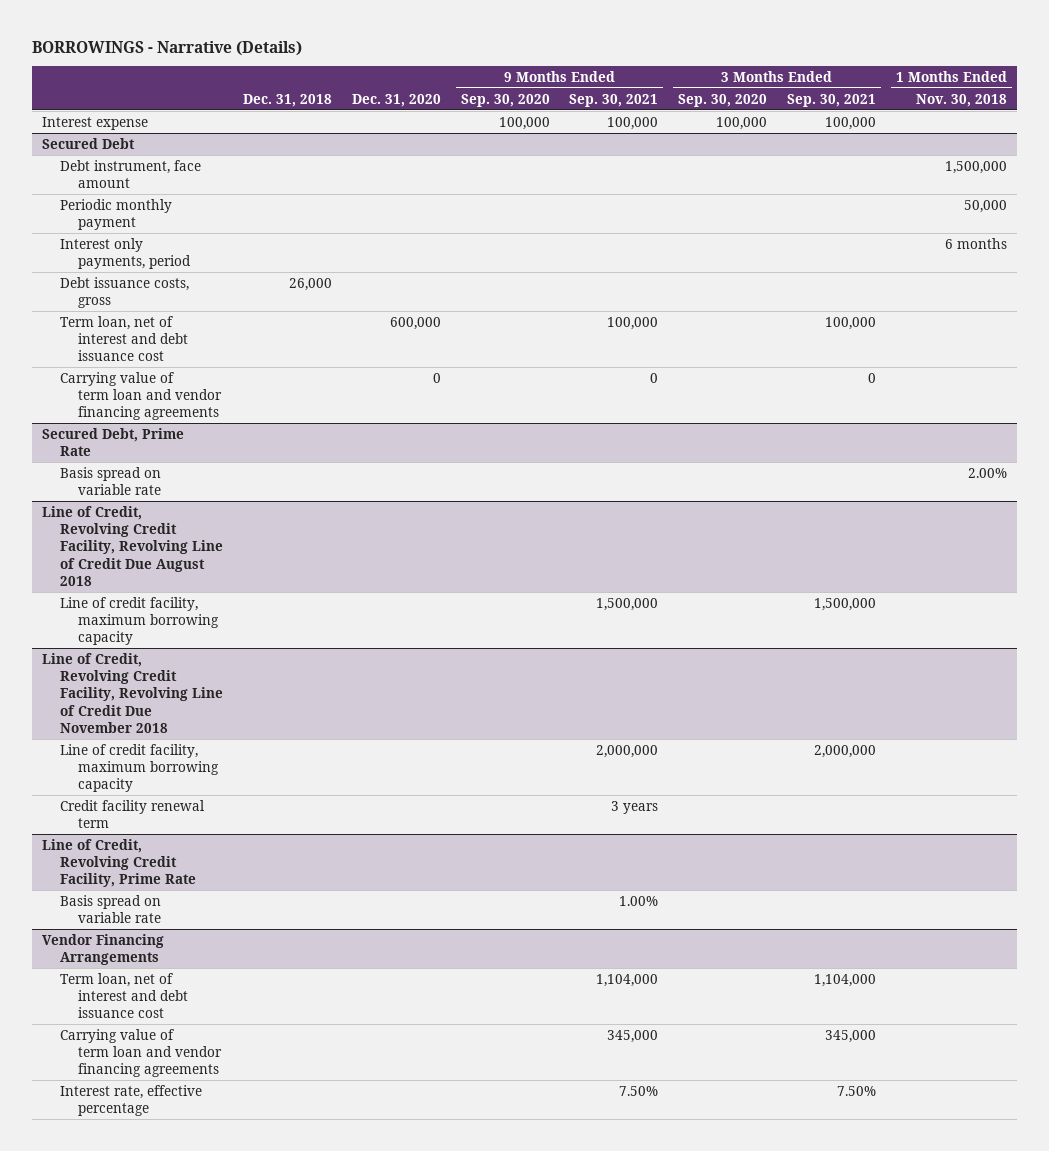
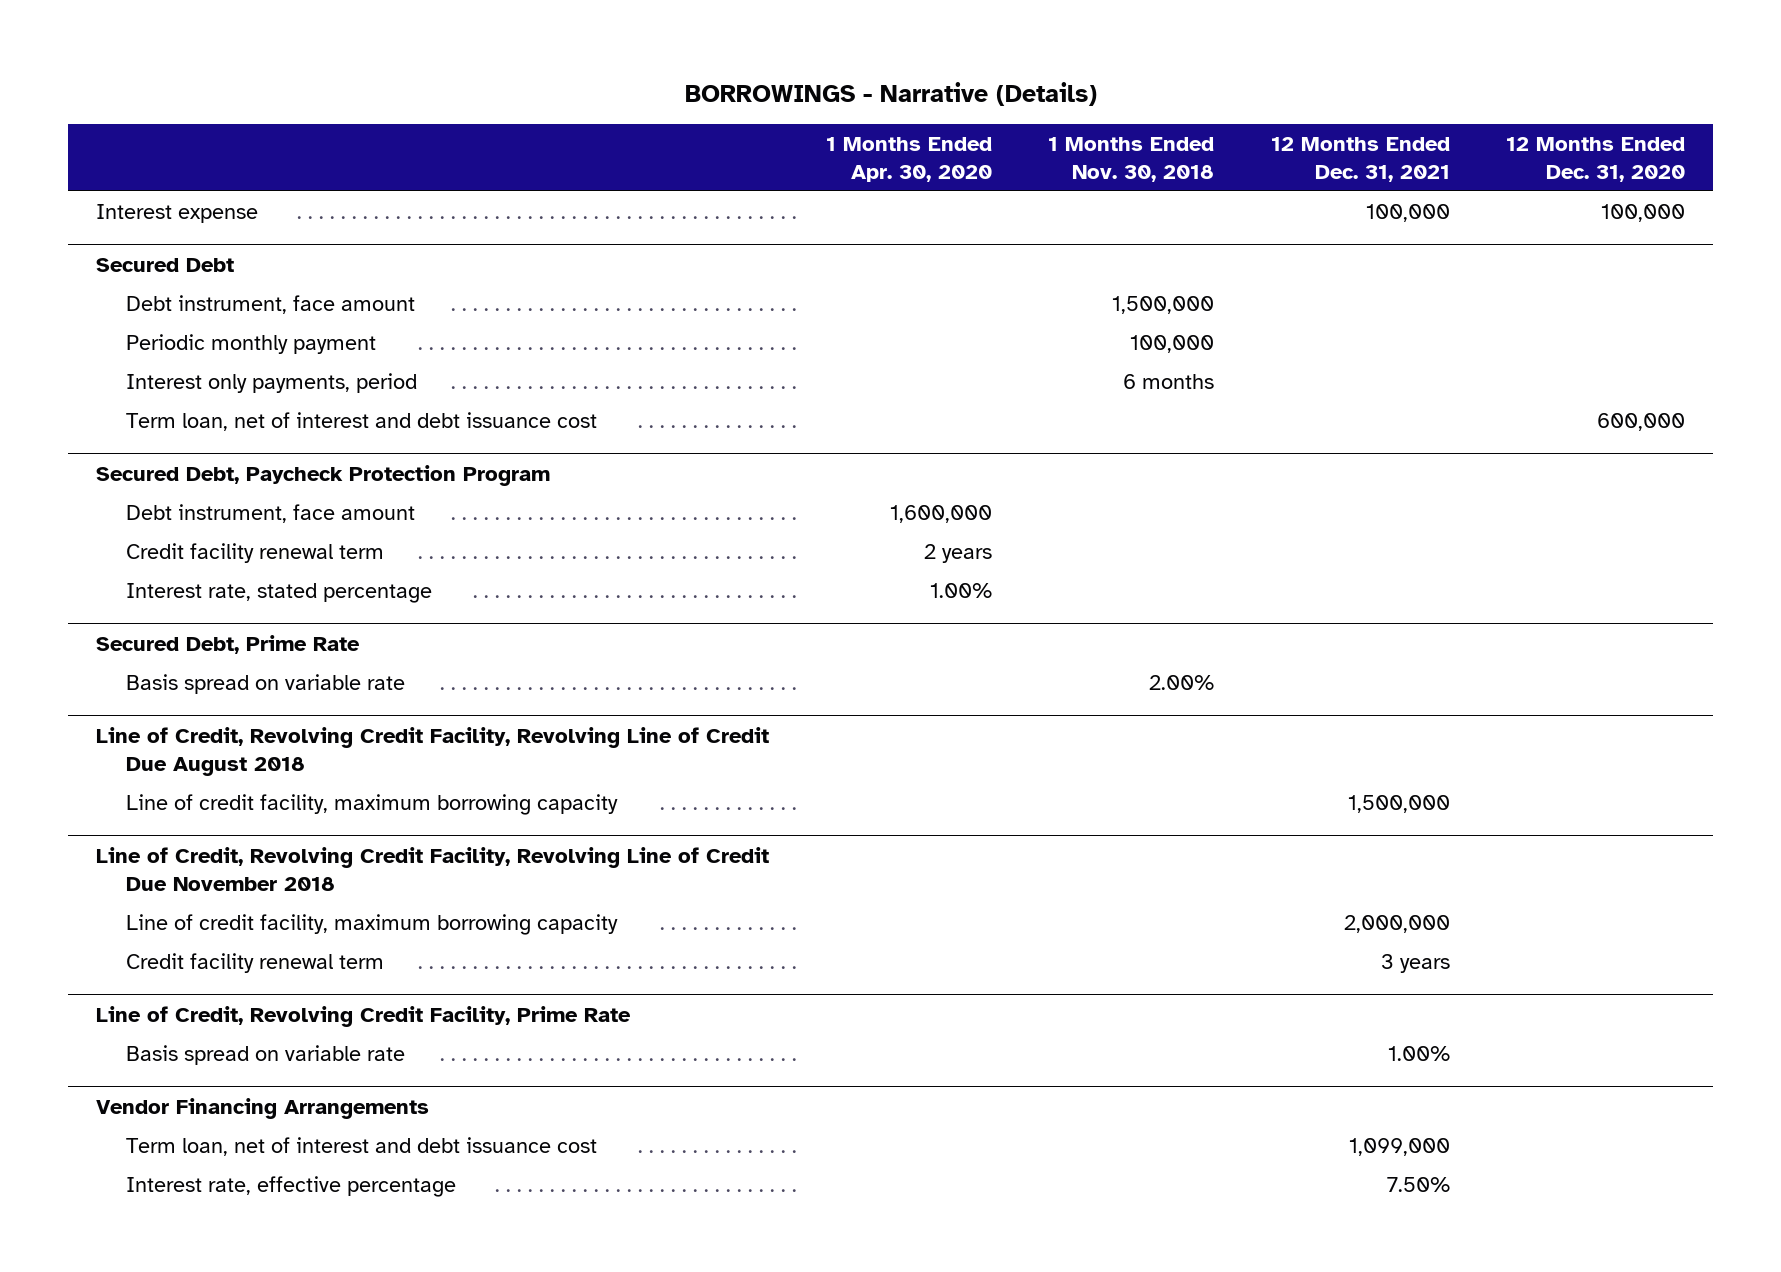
- | Dec. 31, 2018 | Dec. 31, 2020 | 9 Months Ended Sep. 30, 2020 | 9 Months Ended Sep. 30, 2021 | 3 Months Ended Sep. 30, 2020 | 3 Months Ended Sep. 30, 2021 | 1 Months Ended Nov. 30, 2018
+ | 1 Months Ended Apr. 30, 2020 | 1 Months Ended Nov. 30, 2018 | 12 Months Ended Dec. 31, 2021 | 12 Months Ended Dec. 31, 2020
@ Secured Debt
- Periodic monthly payment | | | | | | | 50,000
+ Periodic monthly payment | | 100,000 | |
- Debt issuance costs, gross | 26,000 | | | | | |
- Carrying value of term loan and vendor financing agreements | | 0 | | 0 | | 0 |
+ Secured Debt, Paycheck Protection Program
+ Debt instrument, face amount | 1,600,000 | | |
+ Credit facility renewal term | 2 years | | |
+ Interest rate, stated percentage | 1.00% | | |
@ Vendor Financing Arrangements
- Carrying value of term loan and vendor financing agreements | | | | 345,000 | | 345,000 |

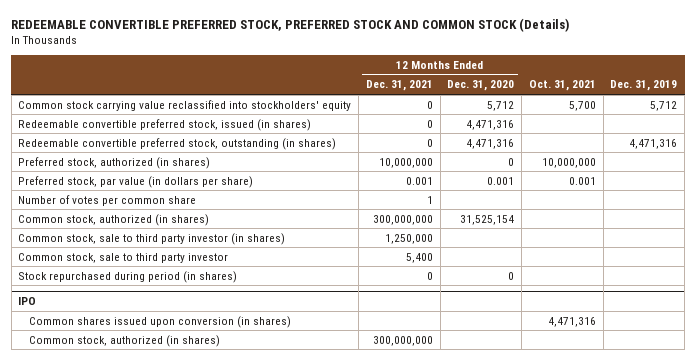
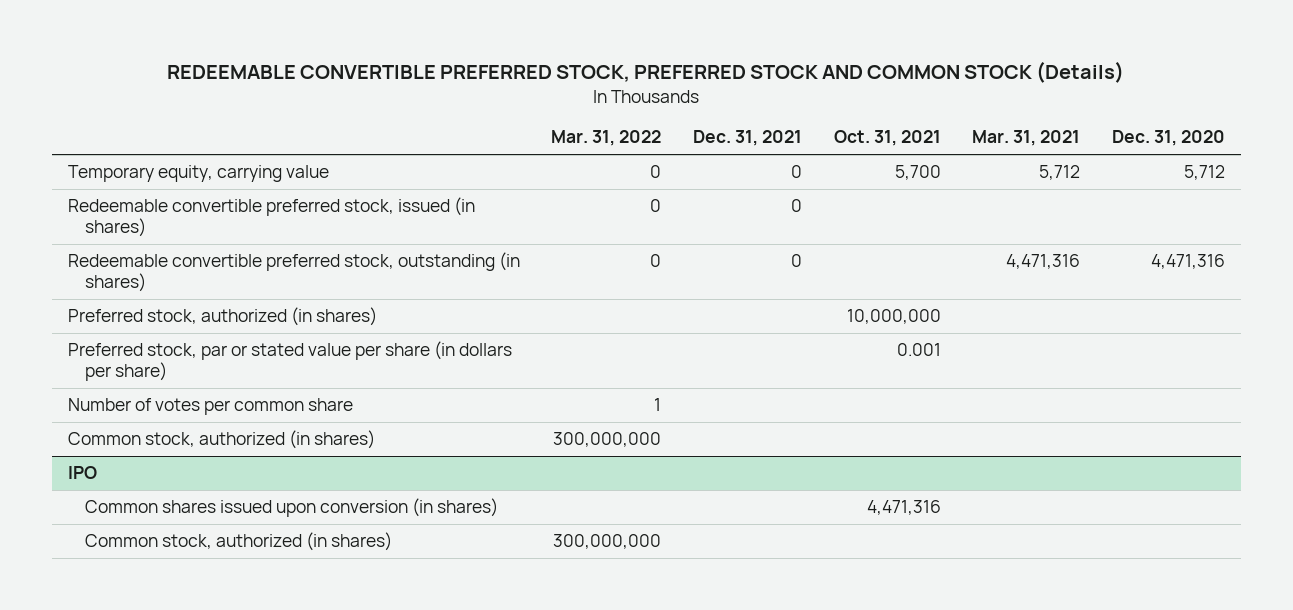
- | 12 Months Ended Dec. 31, 2021 | 12 Months Ended Dec. 31, 2020 | Oct. 31, 2021 | Dec. 31, 2019
+ | Mar. 31, 2022 | Dec. 31, 2021 | Oct. 31, 2021 | Mar. 31, 2021 | Dec. 31, 2020
- Common stock carrying value reclassified into stockholders' equity | 0 | 5,712 | 5,700 | 5,712
+ Temporary equity, carrying value | 0 | 0 | 5,700 | 5,712 | 5,712
- Preferred stock, par value (in dollars per share) | 0.001 | 0.001 | 0.001 |
+ Preferred stock, par or stated value per share (in dollars per share) | | | 0.001 | |
- Common stock, sale to third party investor (in shares) | 1,250,000 | | |
- Common stock, sale to third party investor | 5,400 | | |
- Stock repurchased during period (in shares) | 0 | 0 | |

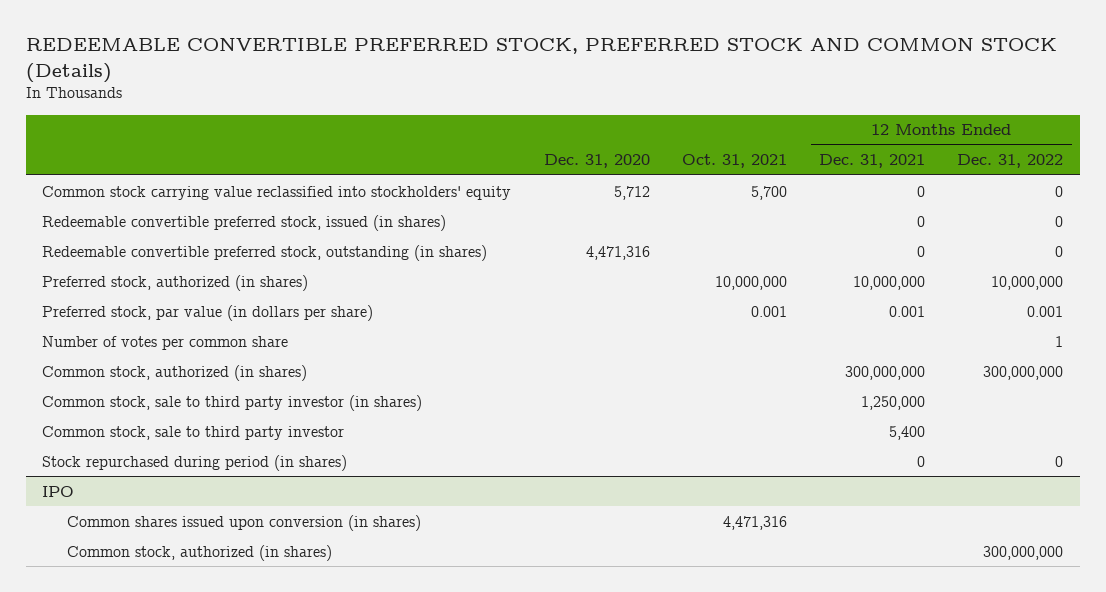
- | Mar. 31, 2022 | Dec. 31, 2021 | Oct. 31, 2021 | Mar. 31, 2021 | Dec. 31, 2020
+ | Dec. 31, 2020 | Oct. 31, 2021 | 12 Months Ended Dec. 31, 2021 | 12 Months Ended Dec. 31, 2022
- Temporary equity, carrying value | 0 | 0 | 5,700 | 5,712 | 5,712
+ Common stock carrying value reclassified into stockholders' equity | 5,712 | 5,700 | 0 | 0
- Preferred stock, par or stated value per share (in dollars per share) | | | 0.001 | |
+ Preferred stock, par value (in dollars per share) | | 0.001 | 0.001 | 0.001
+ Common stock, sale to third party investor (in shares) | | | 1,250,000 |
+ Common stock, sale to third party investor | | | 5,400 |
+ Stock repurchased during period (in shares) | | | 0 | 0

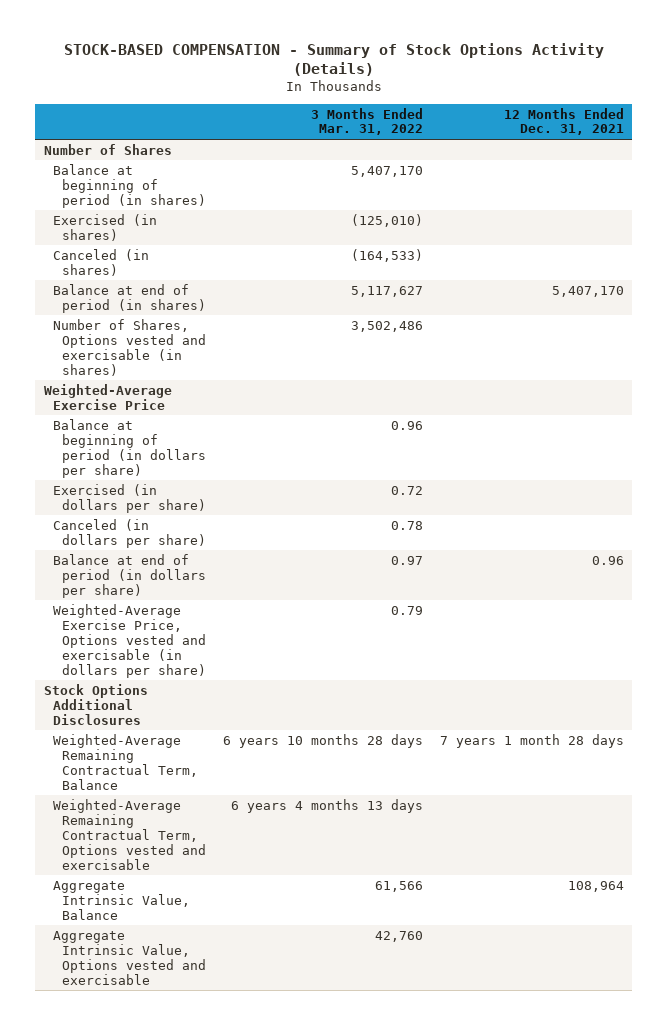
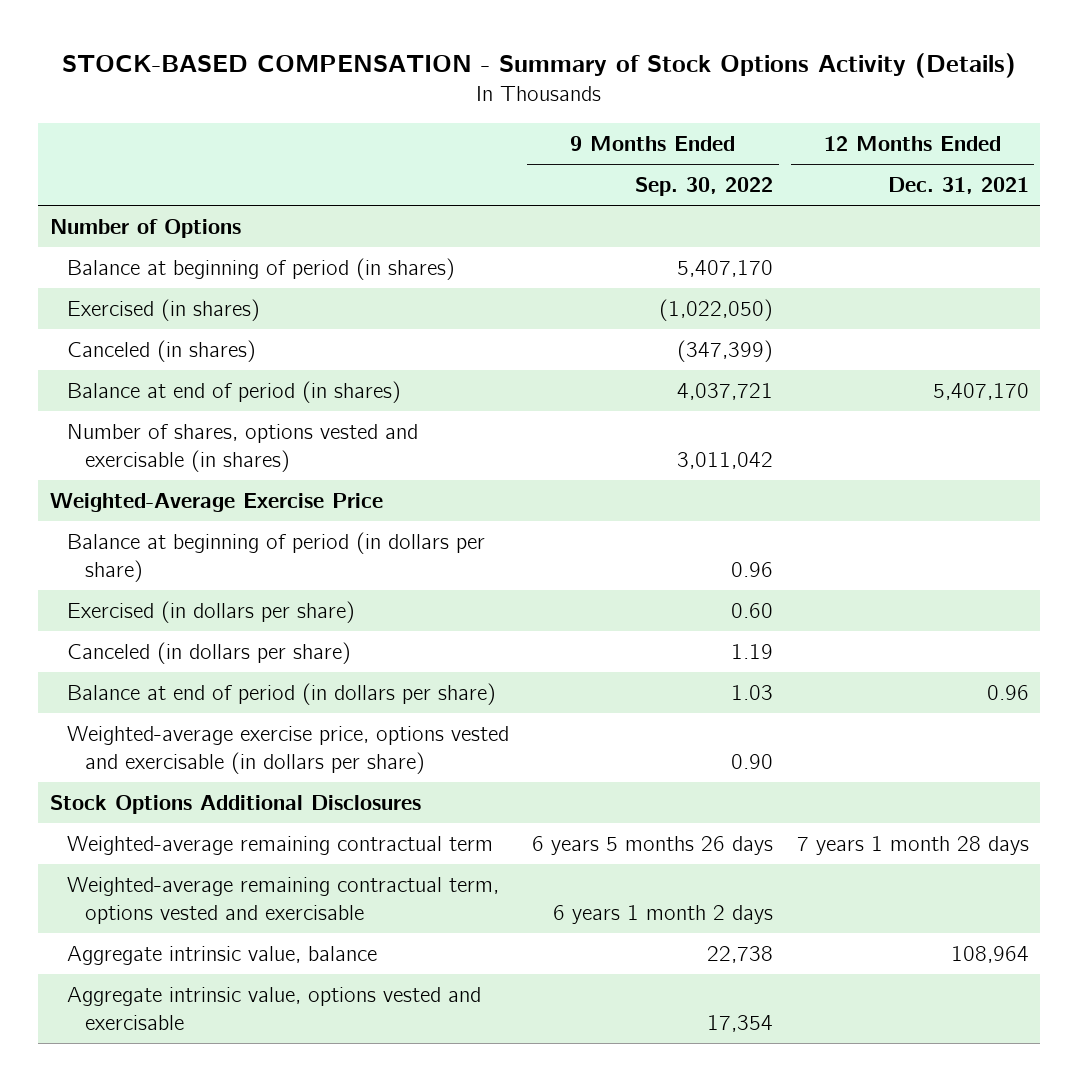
- | 3 Months Ended Mar. 31, 2022 | 12 Months Ended Dec. 31, 2021
+ | 9 Months Ended Sep. 30, 2022 | 12 Months Ended Dec. 31, 2021
- Number of Shares
+ Number of Options
- Number of Shares, Options vested and exercisable (in shares) | 3,502,486 |
+ Number of shares, options vested and exercisable (in shares) | 3,011,042 |
- Weighted-Average Exercise Price, Options vested and exercisable (in dollars per share) | 0.79 |
+ Weighted-average exercise price, options vested and exercisable (in dollars per share) | 0.90 |
- Weighted-Average Remaining Contractual Term, Balance | 6 years 10 months 28 days | 7 years 1 month 28 days
- Weighted-Average Remaining Contractual Term, Options vested and exercisable | 6 years 4 months 13 days |
- Aggregate Intrinsic Value, Balance | 61,566 | 108,964
- Aggregate Intrinsic Value, Options vested and exercisable | 42,760 |
+ Weighted-average remaining contractual term | 6 years 5 months 26 days | 7 years 1 month 28 days
+ Weighted-average remaining contractual term, options vested and exercisable | 6 years 1 month 2 days |
+ Aggregate intrinsic value, balance | 22,738 | 108,964
+ Aggregate intrinsic value, options vested and exercisable | 17,354 |

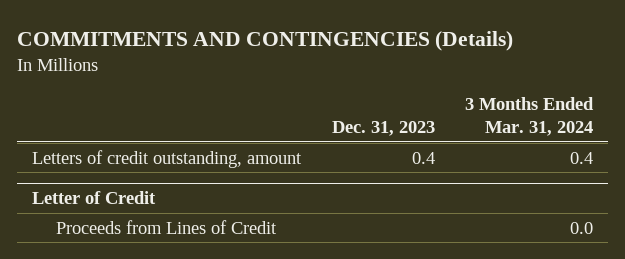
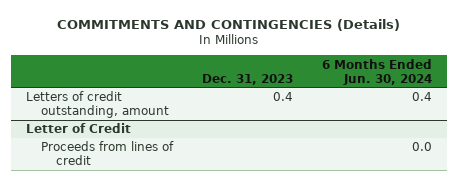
- | Dec. 31, 2023 | 3 Months Ended Mar. 31, 2024
+ | Dec. 31, 2023 | 6 Months Ended Jun. 30, 2024
@ Letter of Credit
- Proceeds from Lines of Credit | | 0.0
+ Proceeds from lines of credit | | 0.0

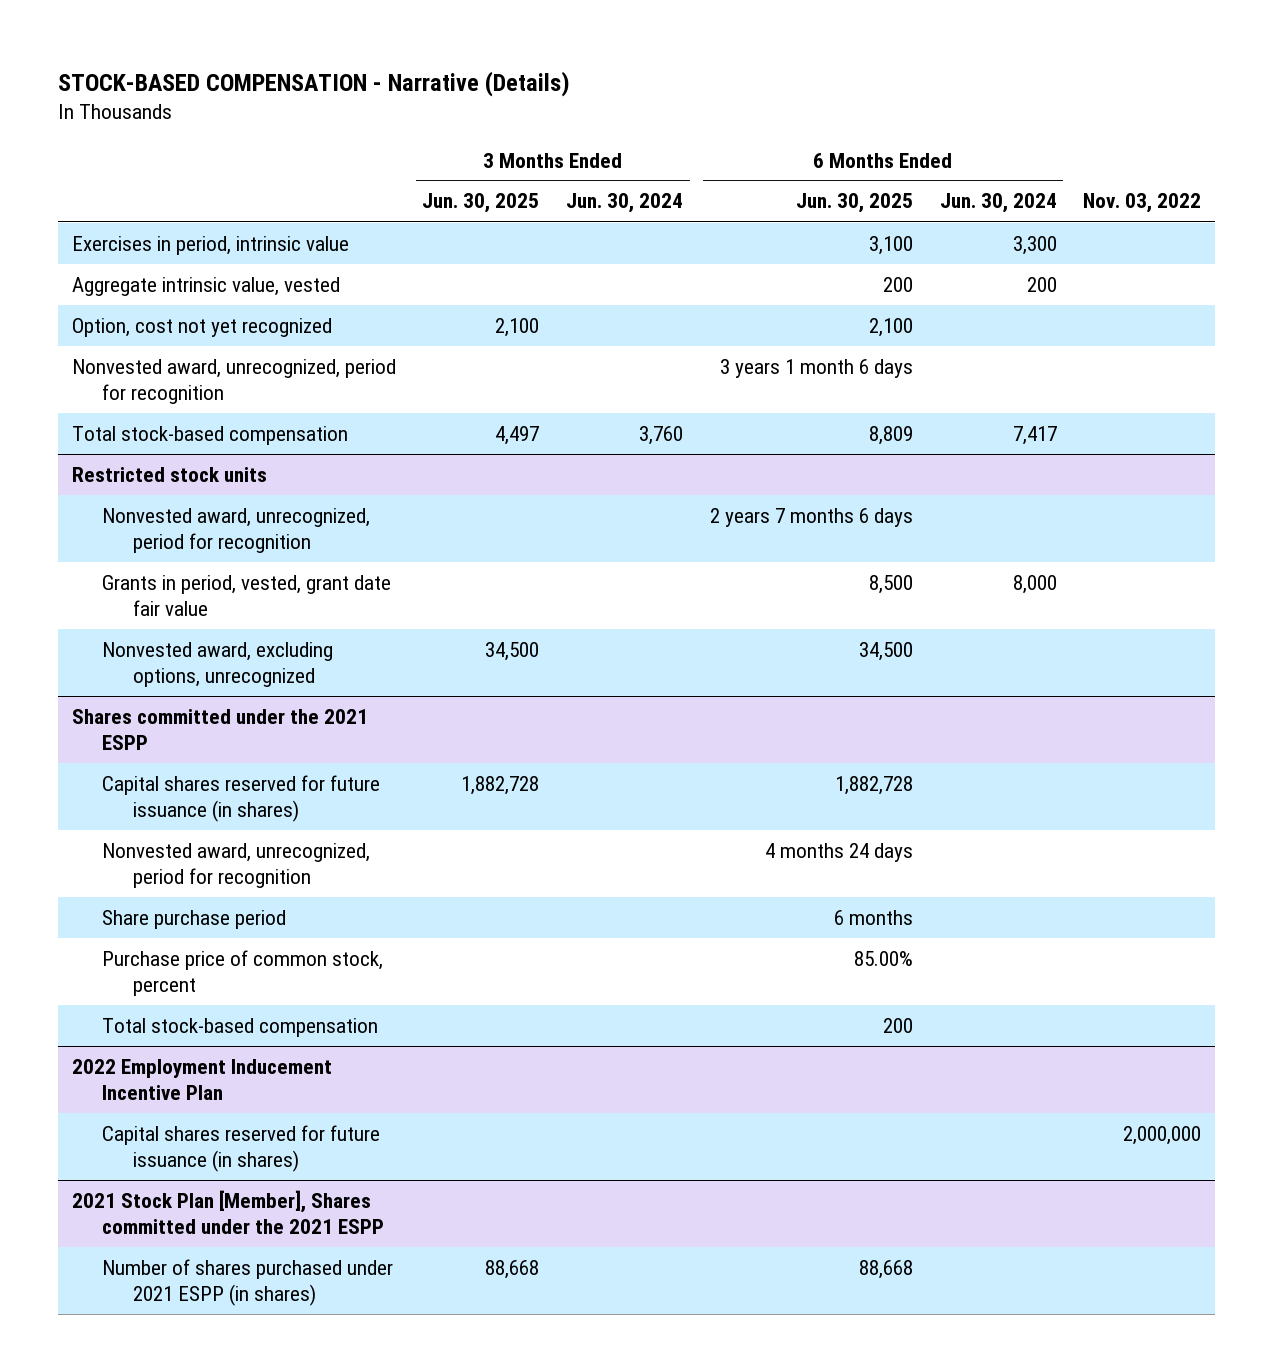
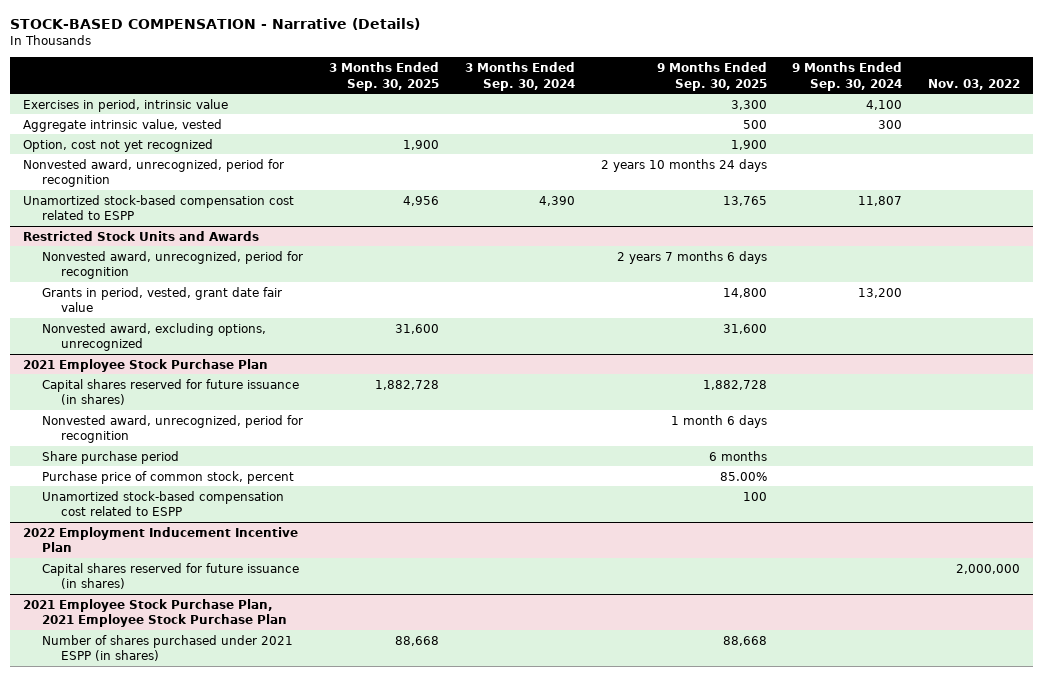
- | 3 Months Ended Jun. 30, 2025 | 3 Months Ended Jun. 30, 2024 | 6 Months Ended Jun. 30, 2025 | 6 Months Ended Jun. 30, 2024 | Nov. 03, 2022
+ | 3 Months Ended Sep. 30, 2025 | 3 Months Ended Sep. 30, 2024 | 9 Months Ended Sep. 30, 2025 | 9 Months Ended Sep. 30, 2024 | Nov. 03, 2022
- Total stock-based compensation | 4,497 | 3,760 | 8,809 | 7,417 |
- Restricted stock units
+ Unamortized stock-based compensation cost related to ESPP | 4,956 | 4,390 | 13,765 | 11,807 |
+ Restricted Stock Units and Awards
- Shares committed under the 2021 ESPP
+ 2021 Employee Stock Purchase Plan
- Total stock-based compensation | | | 200 | |
+ Unamortized stock-based compensation cost related to ESPP | | | 100 | |
- 2021 Stock Plan [Member], Shares committed under the 2021 ESPP
- Number of shares purchased under 2021 ESPP (in shares) | 88,668 | | 88,668 | |
+ 2021 Employee Stock Purchase Plan, 2021 Employee Stock Purchase Plan
+ Number of shares purchased under 2021 ESPP (in shares) | 88,668 | | 88,668 | |

